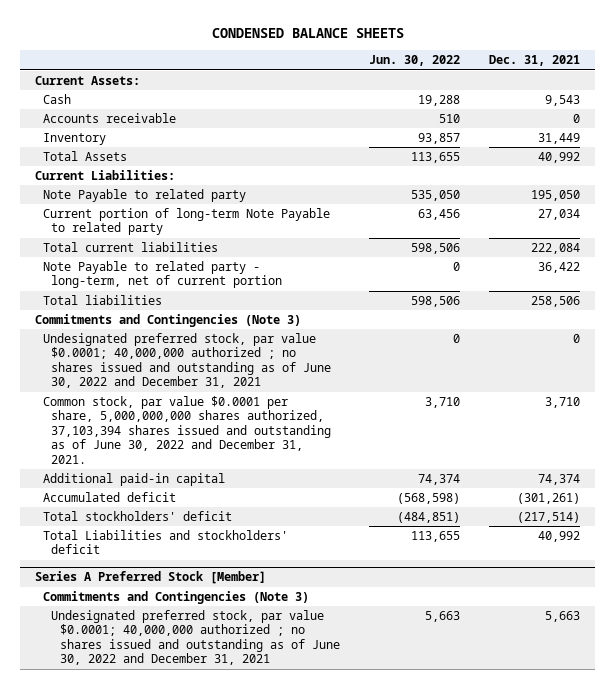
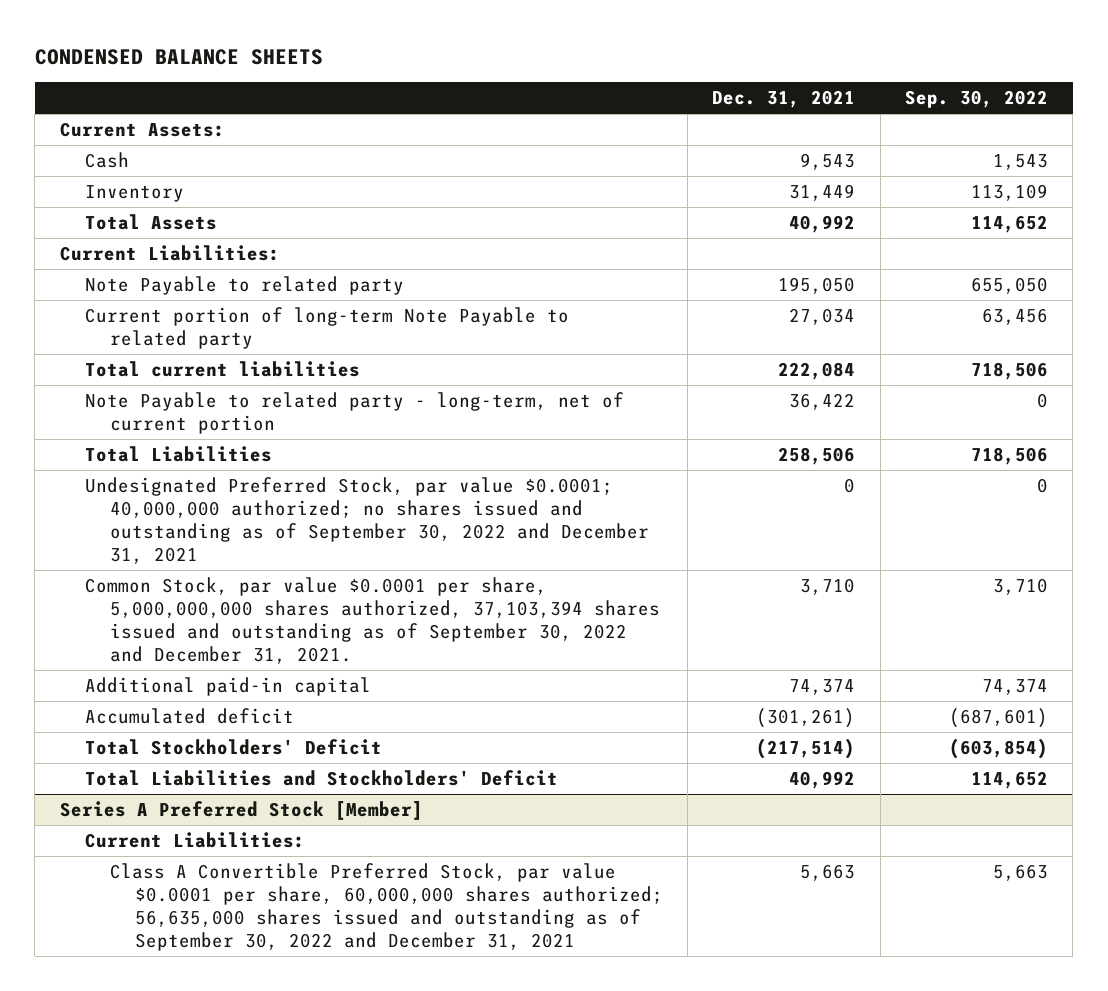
- | Jun. 30, 2022 | Dec. 31, 2021
+ | Dec. 31, 2021 | Sep. 30, 2022
- Accounts receivable | 510 | 0
- Total liabilities | 598,506 | 258,506
- Commitments and Contingencies (Note 3)
- Undesignated preferred stock, par value $0.0001; 40,000,000 authorized ; no shares issued and outstanding as of June 30, 2022 and December 31, 2021 | 0 | 0
- Common stock, par value $0.0001 per share, 5,000,000,000 shares authorized, 37,103,394 shares issued and outstanding as of June 30, 2022 and December 31, 2021. | 3,710 | 3,710
+ Total Liabilities | 258,506 | 718,506
+ Undesignated Preferred Stock, par value $0.0001; 40,000,000 authorized; no shares issued and outstanding as of September 30, 2022 and December 31, 2021 | 0 | 0
+ Common Stock, par value $0.0001 per share, 5,000,000,000 shares authorized, 37,103,394 shares issued and outstanding as of September 30, 2022 and December 31, 2021. | 3,710 | 3,710
- Total stockholders' deficit | (484,851) | (217,514)
- Total Liabilities and stockholders' deficit | 113,655 | 40,992
+ Total Stockholders' Deficit | (217,514) | (603,854)
+ Total Liabilities and Stockholders' Deficit | 40,992 | 114,652
@ Series A Preferred Stock [Member]
- Commitments and Contingencies (Note 3)
- Undesignated preferred stock, par value $0.0001; 40,000,000 authorized ; no shares issued and outstanding as of June 30, 2022 and December 31, 2021 | 5,663 | 5,663
+ Current Liabilities:
+ Class A Convertible Preferred Stock, par value $0.0001 per share, 60,000,000 shares authorized; 56,635,000 shares issued and outstanding as of September 30, 2022 and December 31, 2021 | 5,663 | 5,663

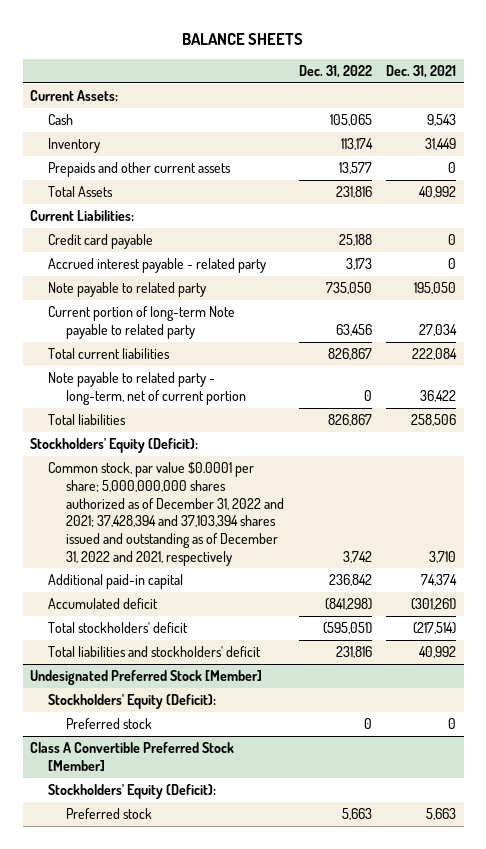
- CONDENSED BALANCE SHEETS
+ BALANCE SHEETS
- | Dec. 31, 2021 | Sep. 30, 2022
+ | Dec. 31, 2022 | Dec. 31, 2021
+ Prepaids and other current assets | 13,577 | 0
- Note Payable to related party | 195,050 | 655,050
- Current portion of long-term Note Payable to related party | 27,034 | 63,456
+ Credit card payable | 25,188 | 0
+ Accrued interest payable - related party | 3,173 | 0
+ Note payable to related party | 735,050 | 195,050
+ Current portion of long-term Note payable to related party | 63,456 | 27,034
- Note Payable to related party - long-term, net of current portion | 36,422 | 0
- Total Liabilities | 258,506 | 718,506
- Undesignated Preferred Stock, par value $0.0001; 40,000,000 authorized; no shares issued and outstanding as of September 30, 2022 and December 31, 2021 | 0 | 0
- Common Stock, par value $0.0001 per share, 5,000,000,000 shares authorized, 37,103,394 shares issued and outstanding as of September 30, 2022 and December 31, 2021. | 3,710 | 3,710
+ Note payable to related party - long-term, net of current portion | 0 | 36,422
+ Total liabilities | 826,867 | 258,506
+ Stockholders' Equity (Deficit):
+ Common stock, par value $0.0001 per share; 5,000,000,000 shares authorized as of December 31, 2022 and 2021; 37,428,394 and 37,103,394 shares issued and outstanding as of December 31, 2022 and 2021, respectively | 3,742 | 3,710
- Total Stockholders' Deficit | (217,514) | (603,854)
- Total Liabilities and Stockholders' Deficit | 40,992 | 114,652
- Series A Preferred Stock [Member]
- Current Liabilities:
- Class A Convertible Preferred Stock, par value $0.0001 per share, 60,000,000 shares authorized; 56,635,000 shares issued and outstanding as of September 30, 2022 and December 31, 2021 | 5,663 | 5,663
+ Total stockholders' deficit | (595,051) | (217,514)
+ Total liabilities and stockholders' deficit | 231,816 | 40,992
+ Undesignated Preferred Stock [Member]
+ Stockholders' Equity (Deficit):
+ Preferred stock | 0 | 0
+ Class A Convertible Preferred Stock [Member]
+ Stockholders' Equity (Deficit):
+ Preferred stock | 5,663 | 5,663

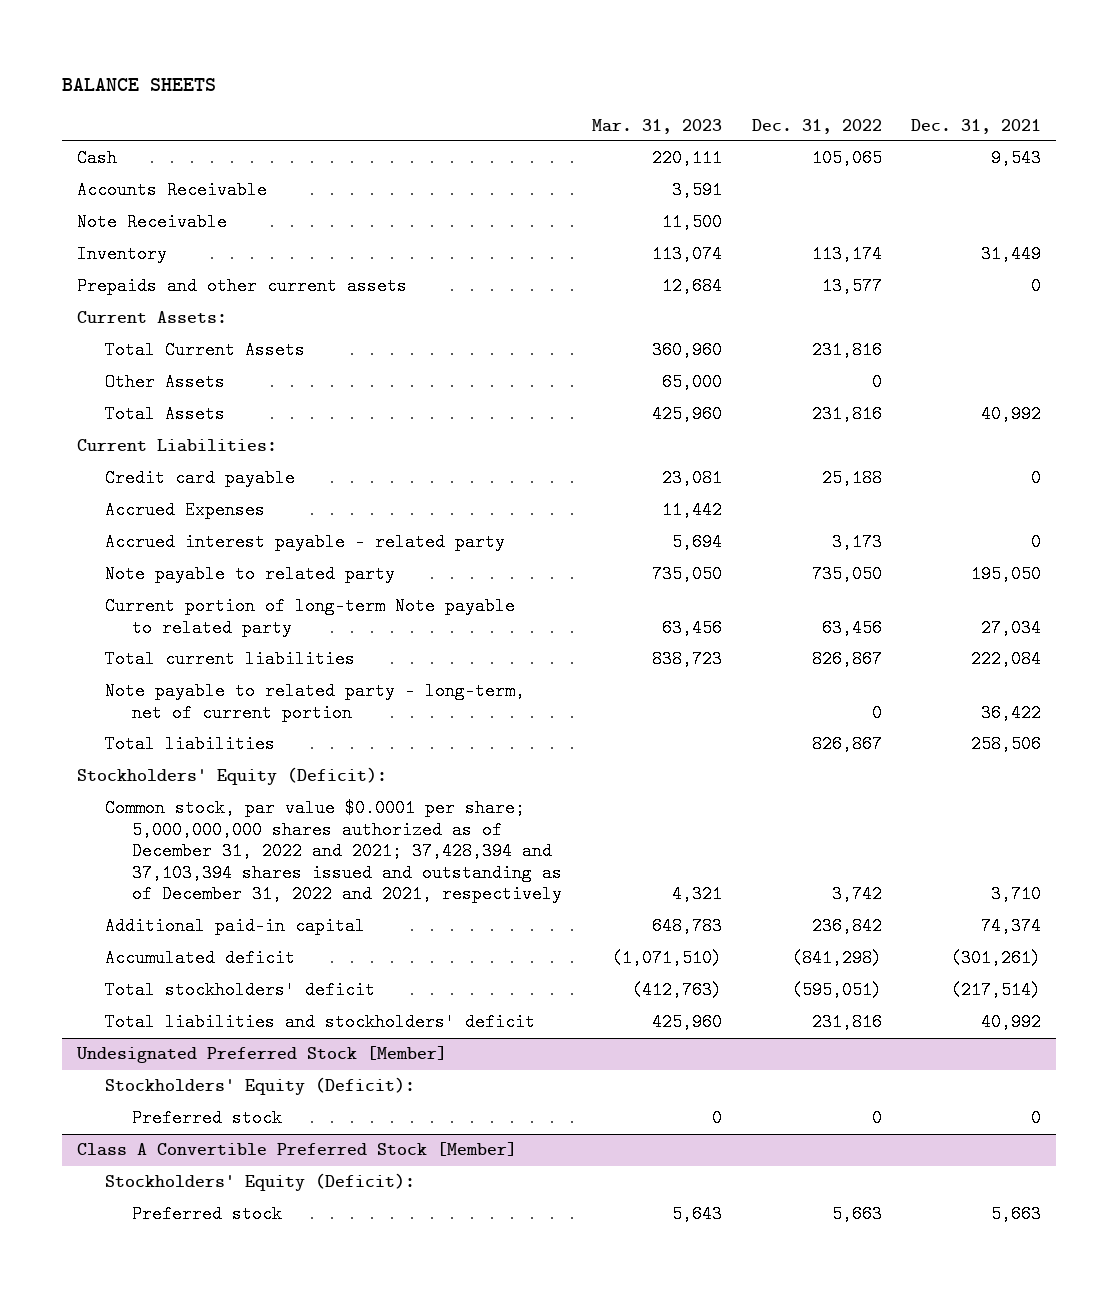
- | Dec. 31, 2022 | Dec. 31, 2021
+ | Mar. 31, 2023 | Dec. 31, 2022 | Dec. 31, 2021
+ Accounts Receivable | 3,591 | |
+ Note Receivable | 11,500 | |
moved down: Current Assets:
+ Total Current Assets | 360,960 | 231,816 |
+ Other Assets | 65,000 | 0 |
+ Accrued Expenses | 11,442 | |

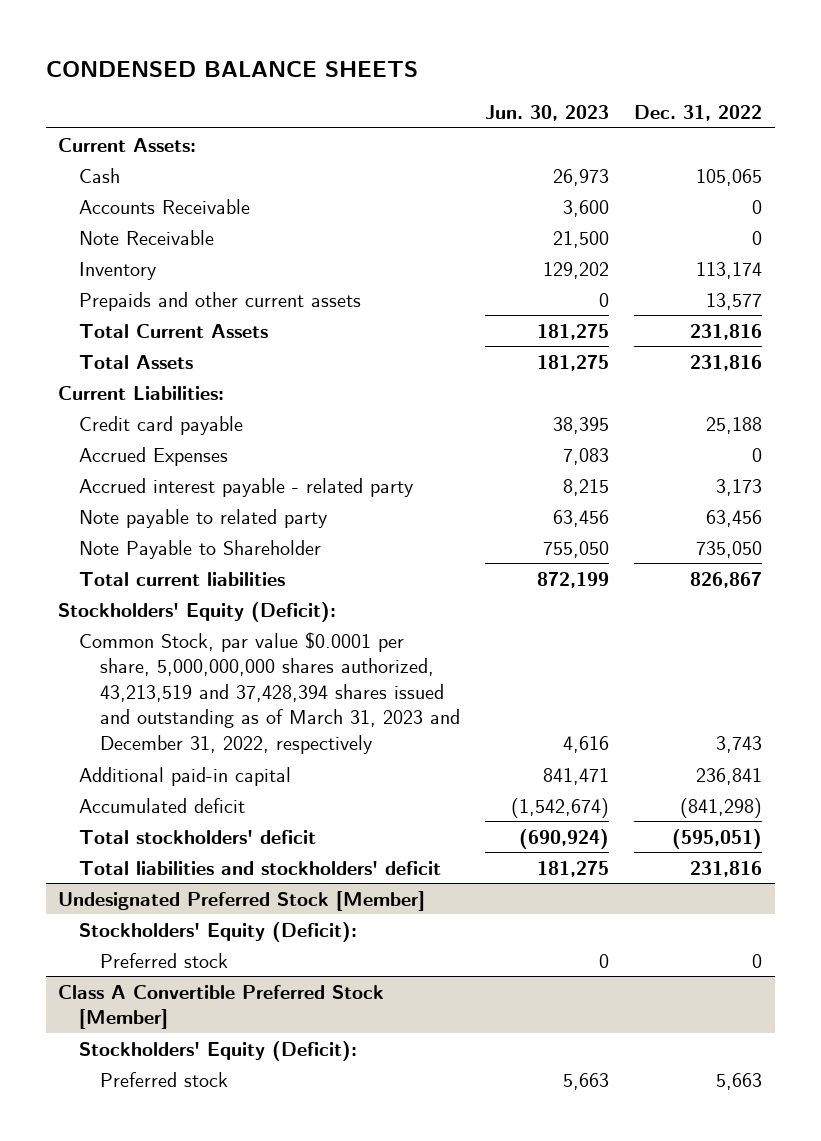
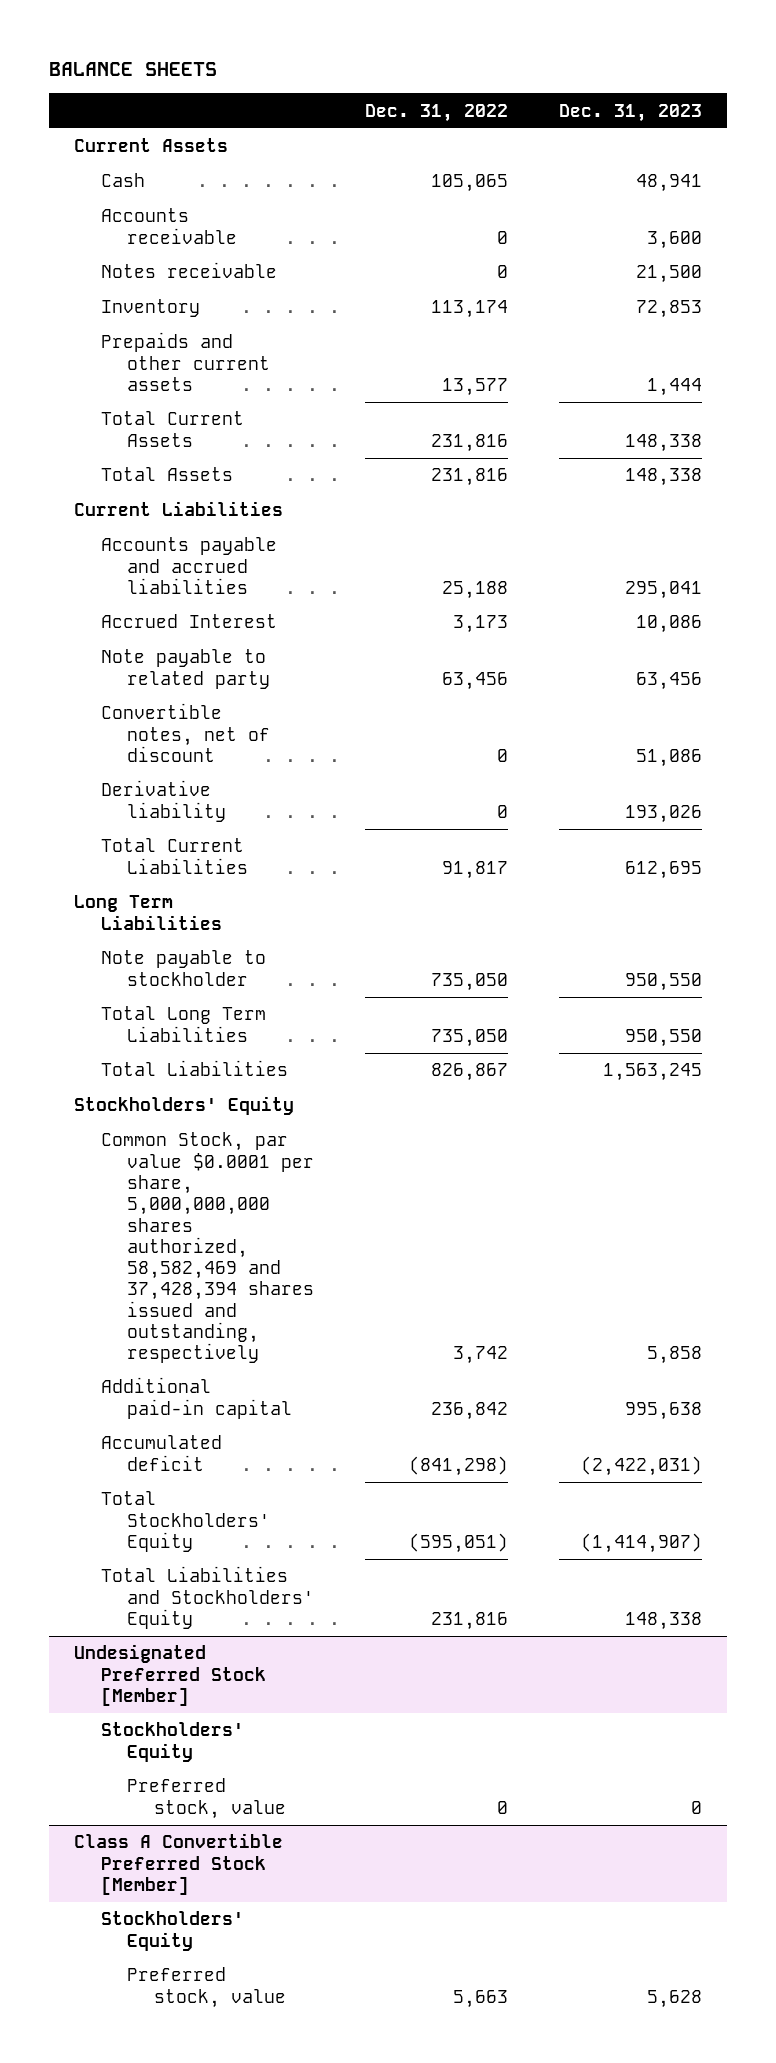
- CONDENSED BALANCE SHEETS
+ BALANCE SHEETS
- | Jun. 30, 2023 | Dec. 31, 2022
+ | Dec. 31, 2022 | Dec. 31, 2023
- Current Assets:
+ Current Assets
- Accounts Receivable | 3,600 | 0
- Note Receivable | 21,500 | 0
+ Accounts receivable | 0 | 3,600
+ Notes receivable | 0 | 21,500
- Current Liabilities:
- Credit card payable | 38,395 | 25,188
- Accrued Expenses | 7,083 | 0
- Accrued interest payable - related party | 8,215 | 3,173
+ Current Liabilities
+ Accounts payable and accrued liabilities | 25,188 | 295,041
+ Accrued Interest | 3,173 | 10,086
- Note Payable to Shareholder | 755,050 | 735,050
- Total current liabilities | 872,199 | 826,867
- Stockholders' Equity (Deficit):
- Common Stock, par value $0.0001 per share, 5,000,000,000 shares authorized, 43,213,519 and 37,428,394 shares issued and outstanding as of March 31, 2023 and December 31, 2022, respectively | 4,616 | 3,743
- Additional paid-in capital | 841,471 | 236,841
+ Convertible notes, net of discount | 0 | 51,086
+ Derivative liability | 0 | 193,026
+ Total Current Liabilities | 91,817 | 612,695
+ Long Term Liabilities
+ Note payable to stockholder | 735,050 | 950,550
+ Total Long Term Liabilities | 735,050 | 950,550
+ Total Liabilities | 826,867 | 1,563,245
+ Stockholders' Equity
+ Common Stock, par value $0.0001 per share, 5,000,000,000 shares authorized, 58,582,469 and 37,428,394 shares issued and outstanding, respectively | 3,742 | 5,858
+ Additional paid-in capital | 236,842 | 995,638
- Total stockholders' deficit | (690,924) | (595,051)
- Total liabilities and stockholders' deficit | 181,275 | 231,816
+ Total Stockholders' Equity | (595,051) | (1,414,907)
+ Total Liabilities and Stockholders' Equity | 231,816 | 148,338
@ Undesignated Preferred Stock [Member]
- Stockholders' Equity (Deficit):
- Preferred stock | 0 | 0
+ Stockholders' Equity
+ Preferred stock, value | 0 | 0
@ Class A Convertible Preferred Stock [Member]
- Stockholders' Equity (Deficit):
- Preferred stock | 5,663 | 5,663
+ Stockholders' Equity
+ Preferred stock, value | 5,663 | 5,628

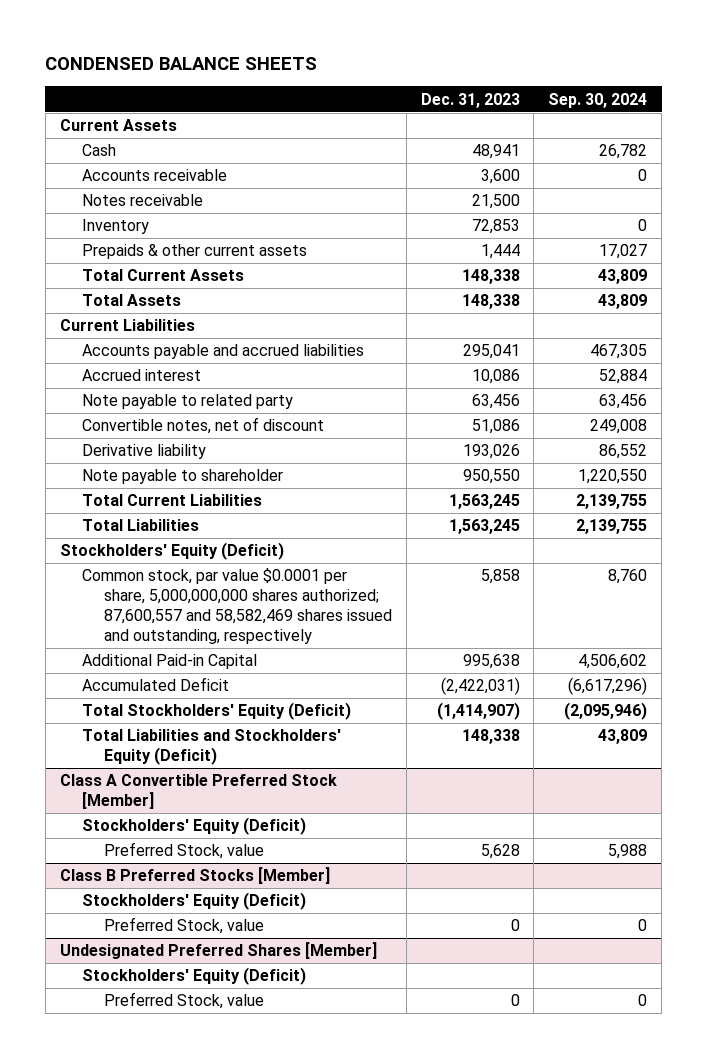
- BALANCE SHEETS
+ CONDENSED BALANCE SHEETS
- | Dec. 31, 2022 | Dec. 31, 2023
+ | Dec. 31, 2023 | Sep. 30, 2024
- Prepaids and other current assets | 13,577 | 1,444
+ Prepaids & other current assets | 1,444 | 17,027
- Accrued Interest | 3,173 | 10,086
+ Accrued interest | 10,086 | 52,884
- Total Current Liabilities | 91,817 | 612,695
- Long Term Liabilities
- Note payable to stockholder | 735,050 | 950,550
- Total Long Term Liabilities | 735,050 | 950,550
+ Note payable to shareholder | 950,550 | 1,220,550
+ Total Current Liabilities | 1,563,245 | 2,139,755
- Stockholders' Equity
- Common Stock, par value $0.0001 per share, 5,000,000,000 shares authorized, 58,582,469 and 37,428,394 shares issued and outstanding, respectively | 3,742 | 5,858
- Additional paid-in capital | 236,842 | 995,638
- Accumulated deficit | (841,298) | (2,422,031)
- Total Stockholders' Equity | (595,051) | (1,414,907)
- Total Liabilities and Stockholders' Equity | 231,816 | 148,338
- Undesignated Preferred Stock [Member]
- Stockholders' Equity
- Preferred stock, value | 0 | 0
+ Stockholders' Equity (Deficit)
+ Common stock, par value $0.0001 per share, 5,000,000,000 shares authorized; 87,600,557 and 58,582,469 shares issued and outstanding, respectively | 5,858 | 8,760
+ Additional Paid-in Capital | 995,638 | 4,506,602
+ Accumulated Deficit | (2,422,031) | (6,617,296)
+ Total Stockholders' Equity (Deficit) | (1,414,907) | (2,095,946)
+ Total Liabilities and Stockholders' Equity (Deficit) | 148,338 | 43,809
@ Class A Convertible Preferred Stock [Member]
- Stockholders' Equity
- Preferred stock, value | 5,663 | 5,628
+ Stockholders' Equity (Deficit)
+ Preferred Stock, value | 5,628 | 5,988
+ Class B Preferred Stocks [Member]
+ Stockholders' Equity (Deficit)
+ Preferred Stock, value | 0 | 0
+ Undesignated Preferred Shares [Member]
+ Stockholders' Equity (Deficit)
+ Preferred Stock, value | 0 | 0

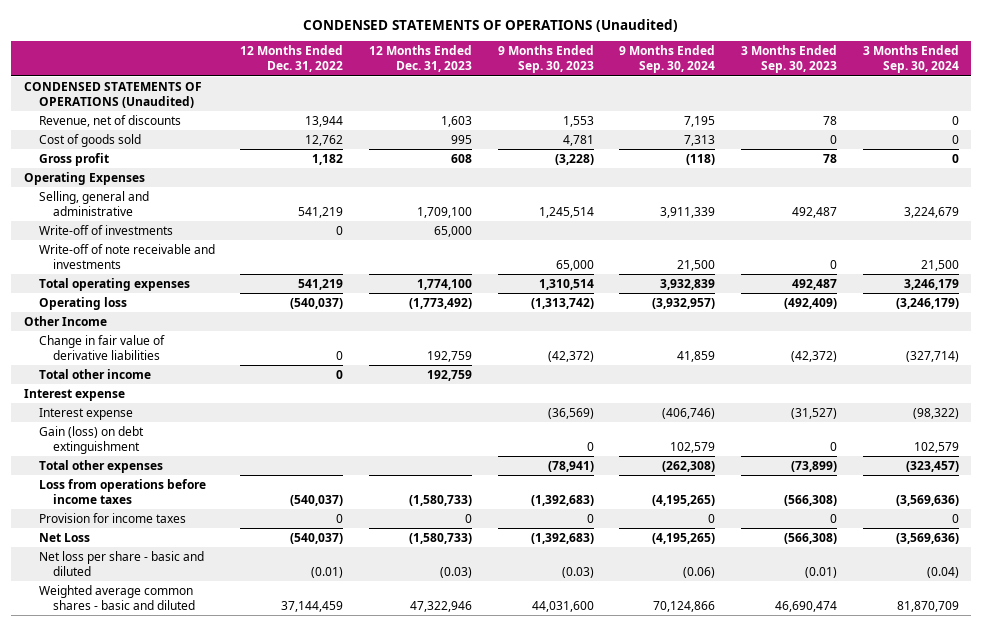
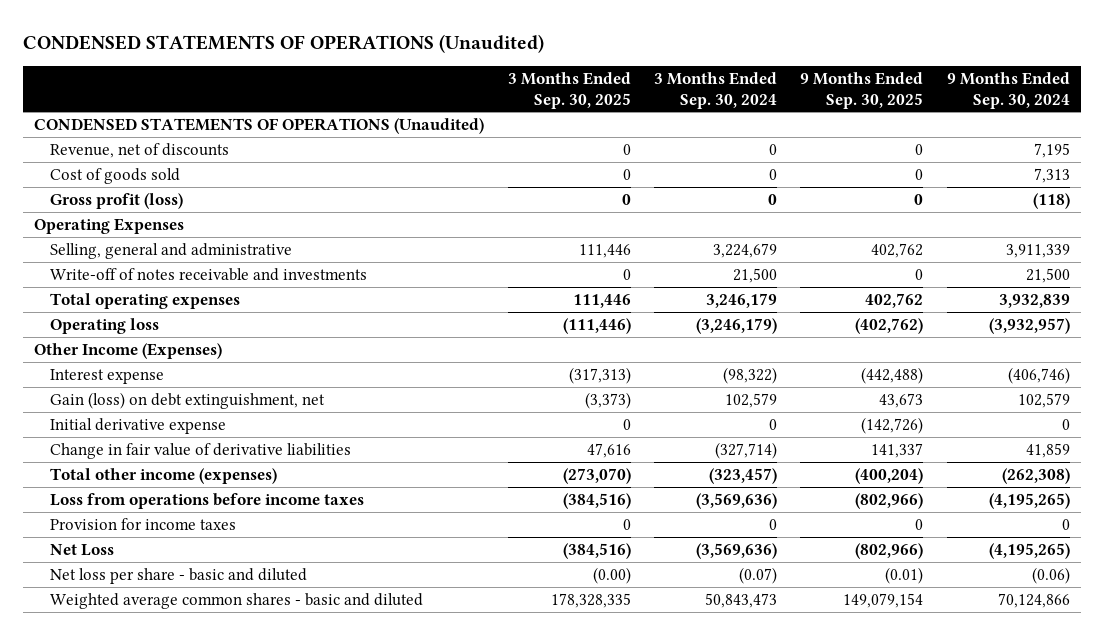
- | 12 Months Ended Dec. 31, 2022 | 12 Months Ended Dec. 31, 2023 | 9 Months Ended Sep. 30, 2023 | 9 Months Ended Sep. 30, 2024 | 3 Months Ended Sep. 30, 2023 | 3 Months Ended Sep. 30, 2024
+ | 3 Months Ended Sep. 30, 2025 | 3 Months Ended Sep. 30, 2024 | 9 Months Ended Sep. 30, 2025 | 9 Months Ended Sep. 30, 2024
- Gross profit | 1,182 | 608 | (3,228) | (118) | 78 | 0
+ Gross profit (loss) | 0 | 0 | 0 | (118)
- Write-off of investments | 0 | 65,000 | | | |
- Write-off of note receivable and investments | | | 65,000 | 21,500 | 0 | 21,500
+ Write-off of notes receivable and investments | 0 | 21,500 | 0 | 21,500
- Other Income
- Total other income | 0 | 192,759 | | | |
- Interest expense
+ Other Income (Expenses)
- Gain (loss) on debt extinguishment | | | 0 | 102,579 | 0 | 102,579
- Total other expenses | | | (78,941) | (262,308) | (73,899) | (323,457)
+ Gain (loss) on debt extinguishment, net | (3,373) | 102,579 | 43,673 | 102,579
+ Initial derivative expense | 0 | 0 | (142,726) | 0
moved down: Change in fair value of derivative liabilities | 47,616 | (327,714) | 141,337 | 41,859
+ Total other income (expenses) | (273,070) | (323,457) | (400,204) | (262,308)
- Net loss per share - basic and diluted | (0.01) | (0.03) | (0.03) | (0.06) | (0.01) | (0.04)
- Weighted average common shares - basic and diluted | 37,144,459 | 47,322,946 | 44,031,600 | 70,124,866 | 46,690,474 | 81,870,709
+ Net loss per share - basic and diluted | (0.00) | (0.07) | (0.01) | (0.06)
+ Weighted average common shares - basic and diluted | 178,328,335 | 50,843,473 | 149,079,154 | 70,124,866

